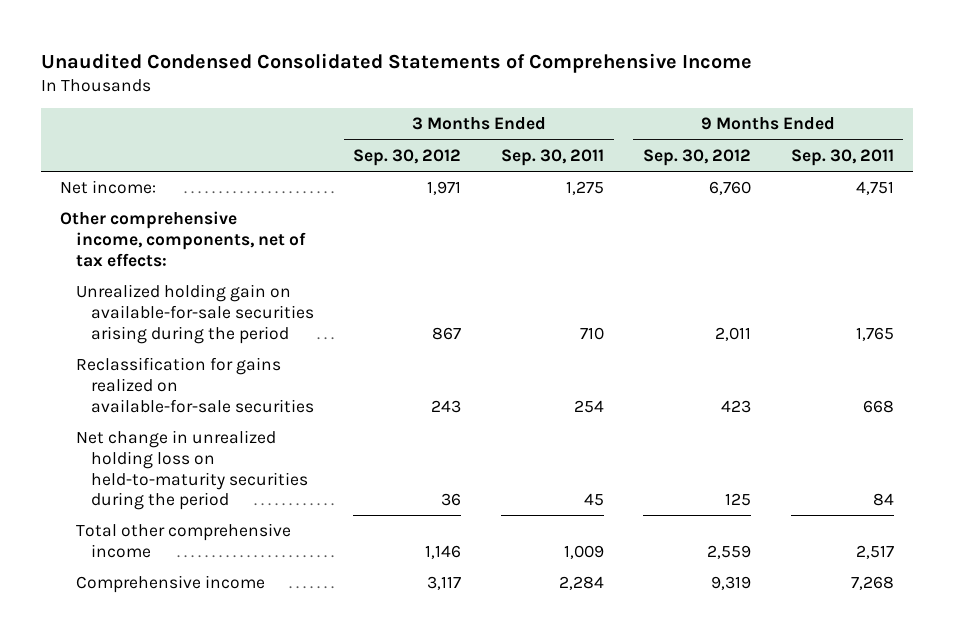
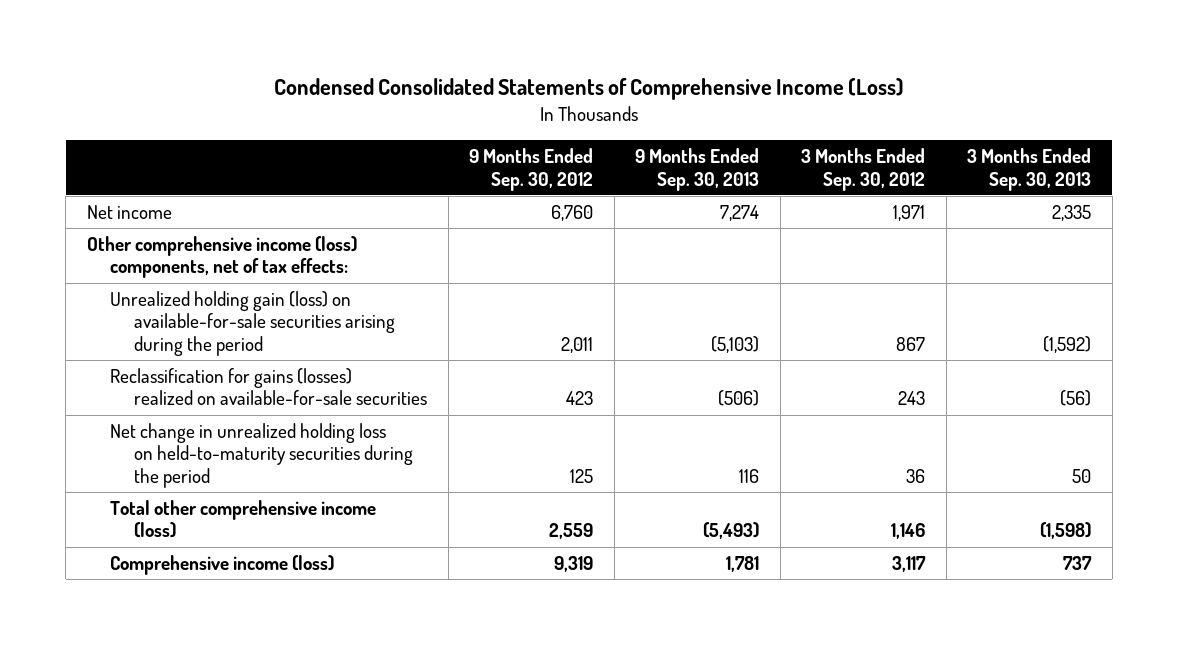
- Unaudited Condensed Consolidated Statements of Comprehensive Income
+ Condensed Consolidated Statements of Comprehensive Income (Loss)
- | 3 Months Ended Sep. 30, 2012 | 3 Months Ended Sep. 30, 2011 | 9 Months Ended Sep. 30, 2012 | 9 Months Ended Sep. 30, 2011
+ | 9 Months Ended Sep. 30, 2012 | 9 Months Ended Sep. 30, 2013 | 3 Months Ended Sep. 30, 2012 | 3 Months Ended Sep. 30, 2013
- Net income: | 1,971 | 1,275 | 6,760 | 4,751
- Other comprehensive income, components, net of tax effects:
- Unrealized holding gain on available-for-sale securities arising during the period | 867 | 710 | 2,011 | 1,765
- Reclassification for gains realized on available-for-sale securities | 243 | 254 | 423 | 668
+ Net income | 6,760 | 7,274 | 1,971 | 2,335
+ Other comprehensive income (loss) components, net of tax effects:
+ Unrealized holding gain (loss) on available-for-sale securities arising during the period | 2,011 | (5,103) | 867 | (1,592)
+ Reclassification for gains (losses) realized on available-for-sale securities | 423 | (506) | 243 | (56)
- Total other comprehensive income | 1,146 | 1,009 | 2,559 | 2,517
- Comprehensive income | 3,117 | 2,284 | 9,319 | 7,268
+ Total other comprehensive income (loss) | 2,559 | (5,493) | 1,146 | (1,598)
+ Comprehensive income (loss) | 9,319 | 1,781 | 3,117 | 737

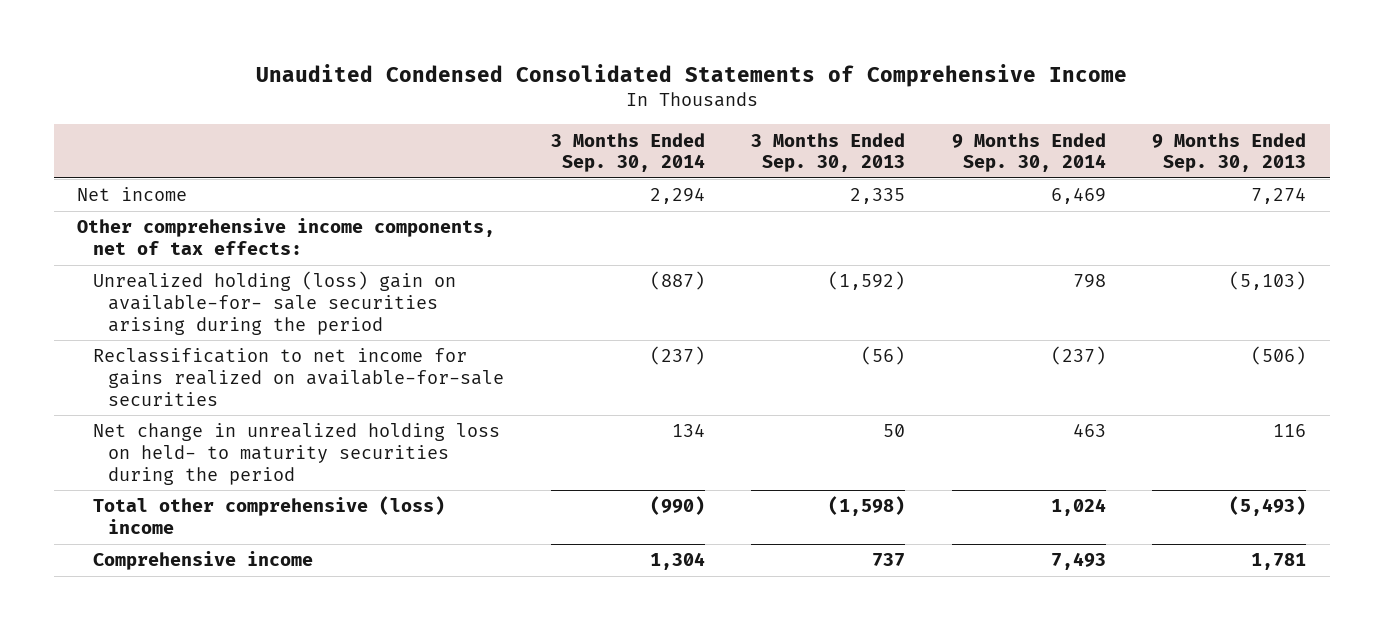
- Condensed Consolidated Statements of Comprehensive Income (Loss)
+ Unaudited Condensed Consolidated Statements of Comprehensive Income
- | 9 Months Ended Sep. 30, 2012 | 9 Months Ended Sep. 30, 2013 | 3 Months Ended Sep. 30, 2012 | 3 Months Ended Sep. 30, 2013
+ | 3 Months Ended Sep. 30, 2014 | 3 Months Ended Sep. 30, 2013 | 9 Months Ended Sep. 30, 2014 | 9 Months Ended Sep. 30, 2013
- Other comprehensive income (loss) components, net of tax effects:
- Unrealized holding gain (loss) on available-for-sale securities arising during the period | 2,011 | (5,103) | 867 | (1,592)
- Reclassification for gains (losses) realized on available-for-sale securities | 423 | (506) | 243 | (56)
- Net change in unrealized holding loss on held-to-maturity securities during the period | 125 | 116 | 36 | 50
- Total other comprehensive income (loss) | 2,559 | (5,493) | 1,146 | (1,598)
- Comprehensive income (loss) | 9,319 | 1,781 | 3,117 | 737
+ Other comprehensive income components, net of tax effects:
+ Unrealized holding (loss) gain on available-for- sale securities arising during the period | (887) | (1,592) | 798 | (5,103)
+ Reclassification to net income for gains realized on available-for-sale securities | (237) | (56) | (237) | (506)
+ Net change in unrealized holding loss on held- to maturity securities during the period | 134 | 50 | 463 | 116
+ Total other comprehensive (loss) income | (990) | (1,598) | 1,024 | (5,493)
+ Comprehensive income | 1,304 | 737 | 7,493 | 1,781

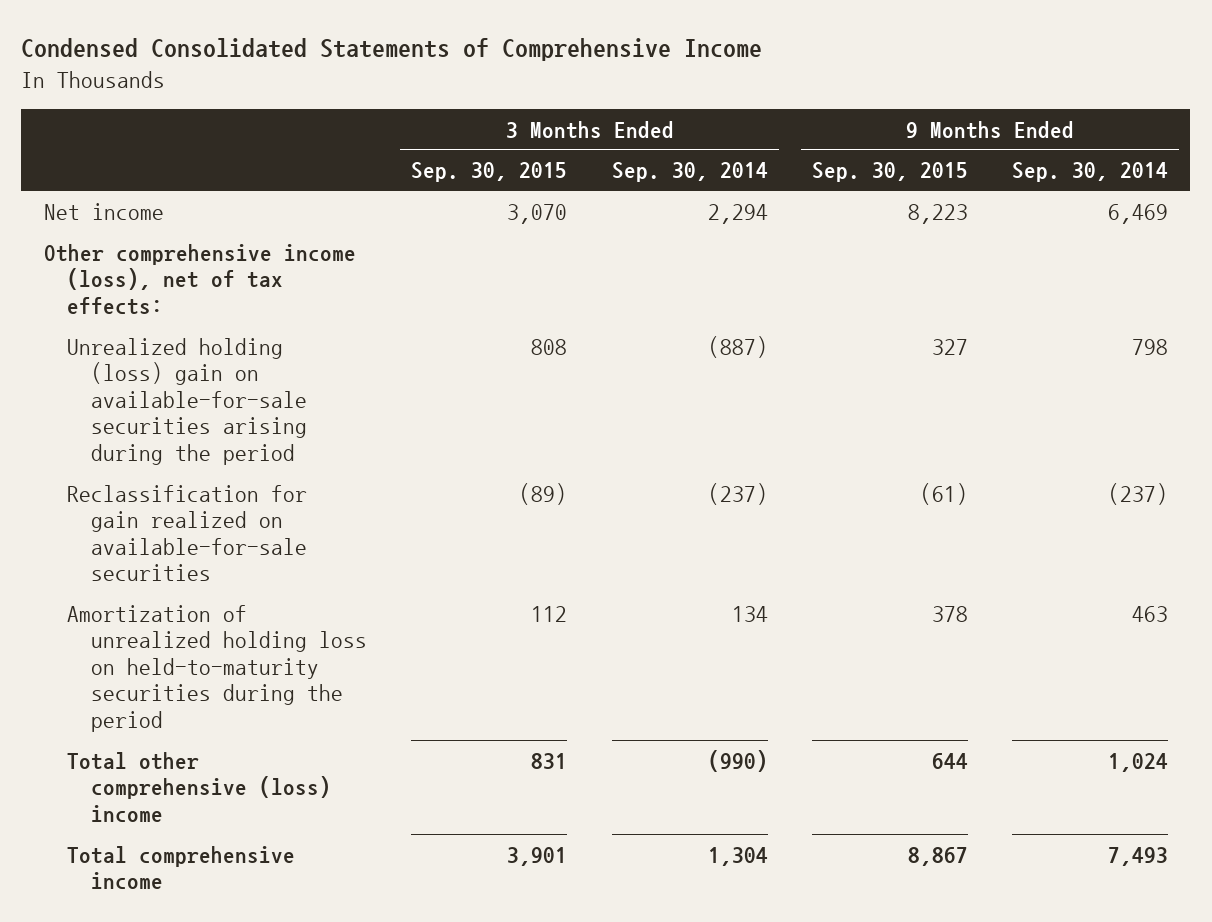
- Unaudited Condensed Consolidated Statements of Comprehensive Income
+ Condensed Consolidated Statements of Comprehensive Income
- | 3 Months Ended Sep. 30, 2014 | 3 Months Ended Sep. 30, 2013 | 9 Months Ended Sep. 30, 2014 | 9 Months Ended Sep. 30, 2013
+ | 3 Months Ended Sep. 30, 2015 | 3 Months Ended Sep. 30, 2014 | 9 Months Ended Sep. 30, 2015 | 9 Months Ended Sep. 30, 2014
- Other comprehensive income components, net of tax effects:
- Unrealized holding (loss) gain on available-for- sale securities arising during the period | (887) | (1,592) | 798 | (5,103)
- Reclassification to net income for gains realized on available-for-sale securities | (237) | (56) | (237) | (506)
- Net change in unrealized holding loss on held- to maturity securities during the period | 134 | 50 | 463 | 116
+ Other comprehensive income (loss), net of tax effects:
+ Unrealized holding (loss) gain on available-for-sale securities arising during the period | 808 | (887) | 327 | 798
+ Reclassification for gain realized on available-for-sale securities | (89) | (237) | (61) | (237)
+ Amortization of unrealized holding loss on held-to-maturity securities during the period | 112 | 134 | 378 | 463
- Comprehensive income | 1,304 | 737 | 7,493 | 1,781
+ Total comprehensive income | 3,901 | 1,304 | 8,867 | 7,493

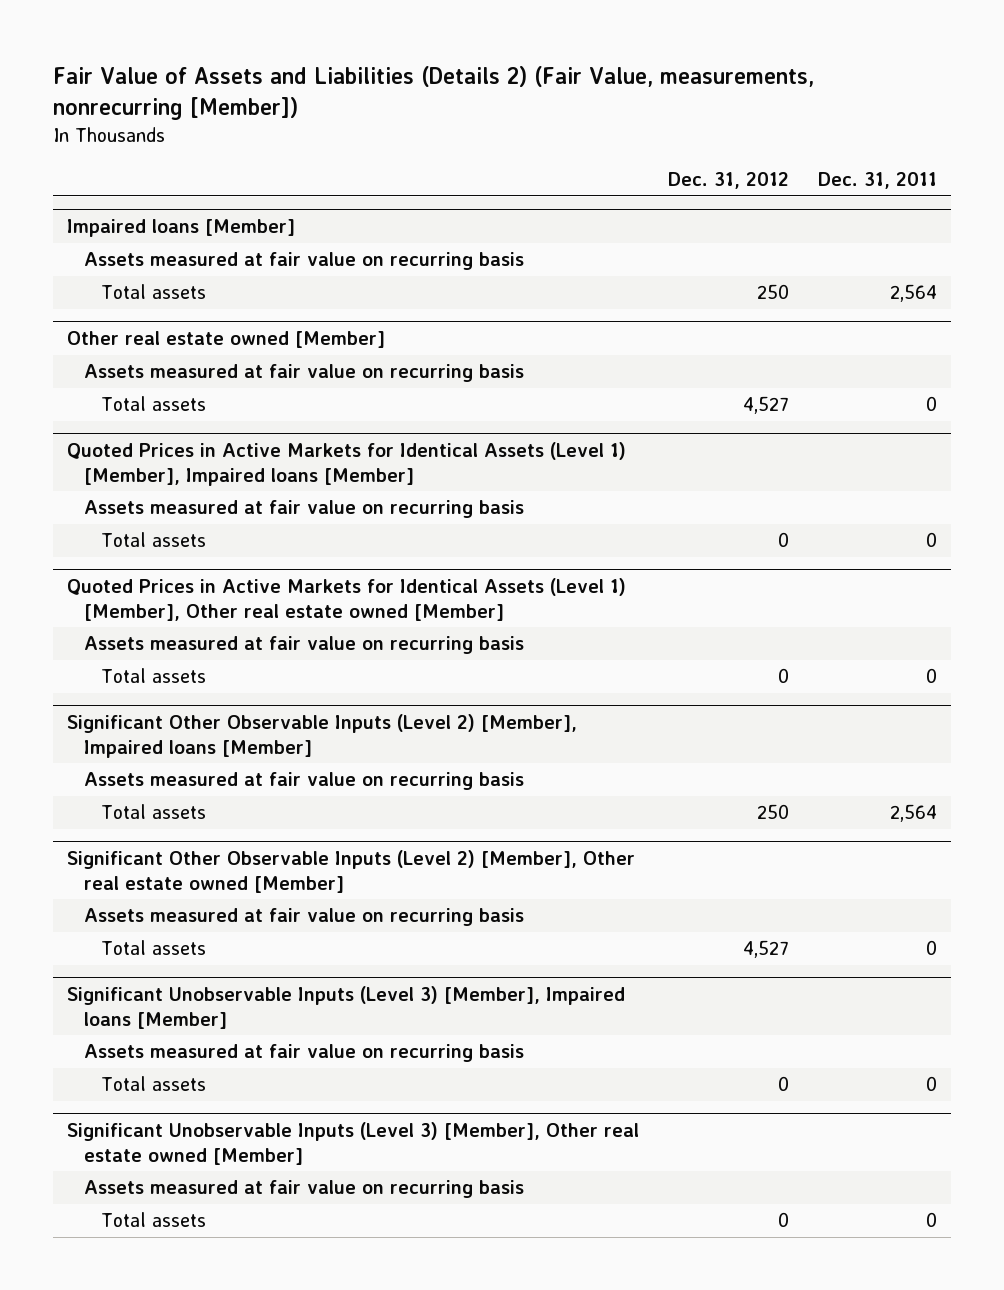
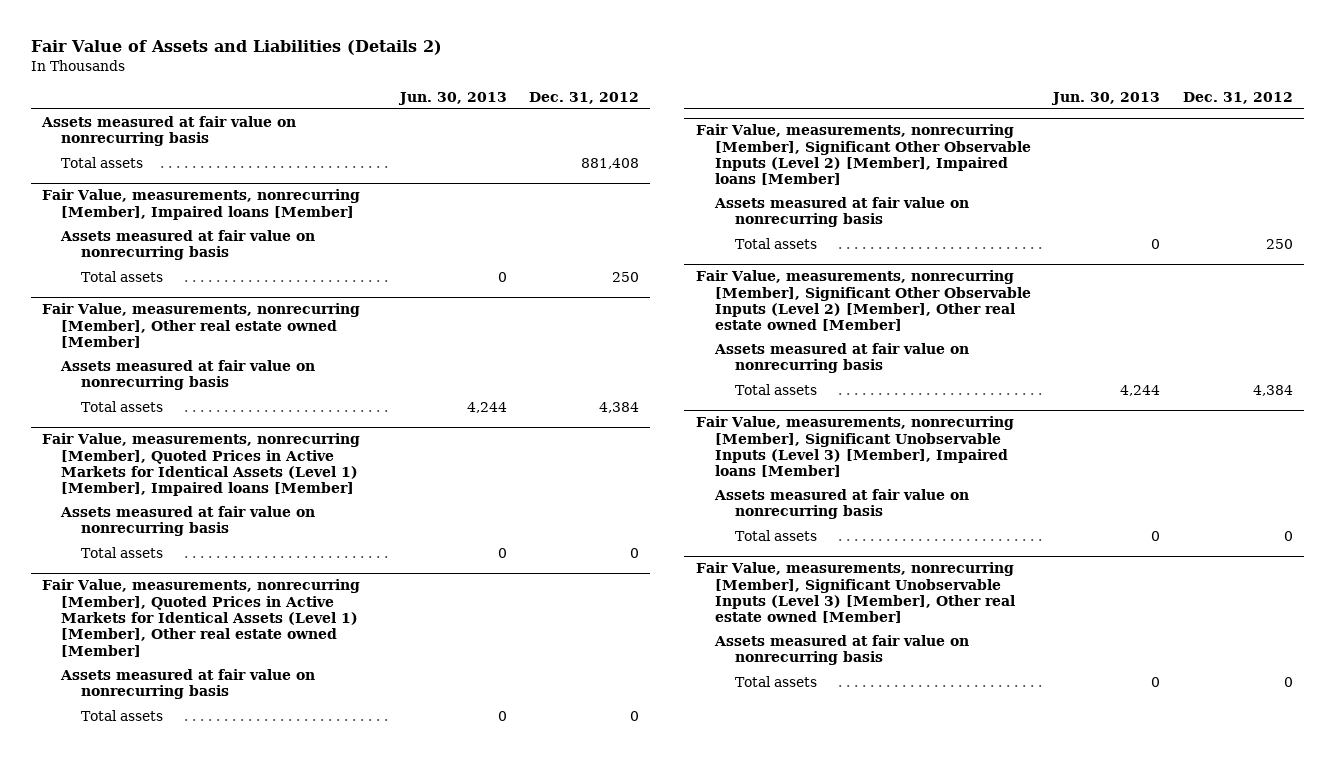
- Fair Value of Assets and Liabilities (Details 2) (Fair Value, measurements, nonrecurring [Member])
+ Fair Value of Assets and Liabilities (Details 2)
- | Dec. 31, 2012 | Dec. 31, 2011
+ | Jun. 30, 2013 | Dec. 31, 2012
- Impaired loans [Member]
- Assets measured at fair value on recurring basis
+ Assets measured at fair value on nonrecurring basis
+ Total assets | | 881,408
+ Fair Value, measurements, nonrecurring [Member], Impaired loans [Member]
+ Assets measured at fair value on nonrecurring basis
- Other real estate owned [Member]
- Assets measured at fair value on recurring basis
- Total assets | 4,527 | 0
- Quoted Prices in Active Markets for Identical Assets (Level 1) [Member], Impaired loans [Member]
- Assets measured at fair value on recurring basis
+ Fair Value, measurements, nonrecurring [Member], Other real estate owned [Member]
+ Assets measured at fair value on nonrecurring basis
+ Total assets | 4,244 | 4,384
+ Fair Value, measurements, nonrecurring [Member], Quoted Prices in Active Markets for Identical Assets (Level 1) [Member], Impaired loans [Member]
+ Assets measured at fair value on nonrecurring basis
- Quoted Prices in Active Markets for Identical Assets (Level 1) [Member], Other real estate owned [Member]
- Assets measured at fair value on recurring basis
+ Fair Value, measurements, nonrecurring [Member], Quoted Prices in Active Markets for Identical Assets (Level 1) [Member], Other real estate owned [Member]
+ Assets measured at fair value on nonrecurring basis
- Significant Other Observable Inputs (Level 2) [Member], Impaired loans [Member]
- Assets measured at fair value on recurring basis
+ Fair Value, measurements, nonrecurring [Member], Significant Other Observable Inputs (Level 2) [Member], Impaired loans [Member]
+ Assets measured at fair value on nonrecurring basis
- Significant Other Observable Inputs (Level 2) [Member], Other real estate owned [Member]
- Assets measured at fair value on recurring basis
- Total assets | 4,527 | 0
- Significant Unobservable Inputs (Level 3) [Member], Impaired loans [Member]
- Assets measured at fair value on recurring basis
+ Fair Value, measurements, nonrecurring [Member], Significant Other Observable Inputs (Level 2) [Member], Other real estate owned [Member]
+ Assets measured at fair value on nonrecurring basis
+ Total assets | 4,244 | 4,384
+ Fair Value, measurements, nonrecurring [Member], Significant Unobservable Inputs (Level 3) [Member], Impaired loans [Member]
+ Assets measured at fair value on nonrecurring basis
- Significant Unobservable Inputs (Level 3) [Member], Other real estate owned [Member]
- Assets measured at fair value on recurring basis
+ Fair Value, measurements, nonrecurring [Member], Significant Unobservable Inputs (Level 3) [Member], Other real estate owned [Member]
+ Assets measured at fair value on nonrecurring basis

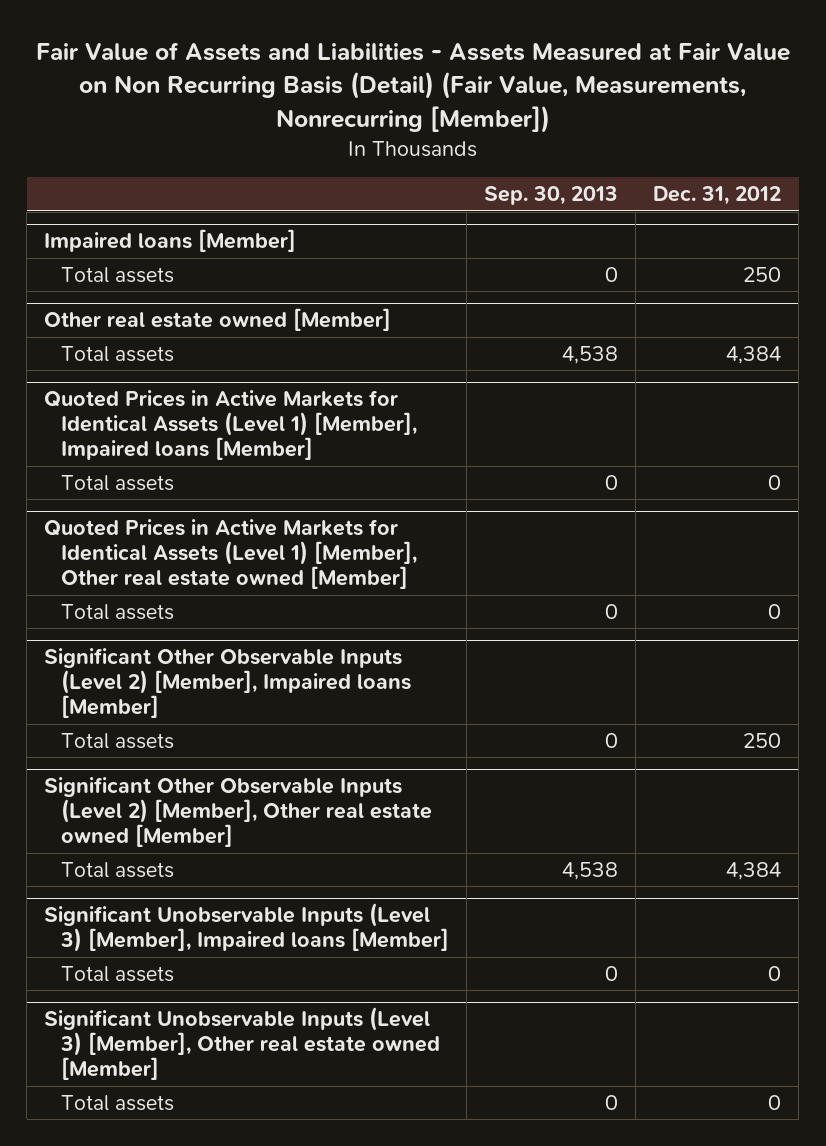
- Fair Value of Assets and Liabilities (Details 2)
+ Fair Value of Assets and Liabilities - Assets Measured at Fair Value on Non Recurring Basis (Detail) (Fair Value, Measurements, Nonrecurring [Member])
- | Jun. 30, 2013 | Dec. 31, 2012
+ | Sep. 30, 2013 | Dec. 31, 2012
- Assets measured at fair value on nonrecurring basis
- Total assets | | 881,408
- Fair Value, measurements, nonrecurring [Member], Impaired loans [Member]
- Assets measured at fair value on nonrecurring basis
+ Impaired loans [Member]
- Fair Value, measurements, nonrecurring [Member], Other real estate owned [Member]
- Assets measured at fair value on nonrecurring basis
+ Other real estate owned [Member]
- Fair Value, measurements, nonrecurring [Member], Quoted Prices in Active Markets for Identical Assets (Level 1) [Member], Impaired loans [Member]
- Assets measured at fair value on nonrecurring basis
+ Quoted Prices in Active Markets for Identical Assets (Level 1) [Member], Impaired loans [Member]
- Fair Value, measurements, nonrecurring [Member], Quoted Prices in Active Markets for Identical Assets (Level 1) [Member], Other real estate owned [Member]
- Assets measured at fair value on nonrecurring basis
+ Quoted Prices in Active Markets for Identical Assets (Level 1) [Member], Other real estate owned [Member]
- Fair Value, measurements, nonrecurring [Member], Significant Other Observable Inputs (Level 2) [Member], Impaired loans [Member]
- Assets measured at fair value on nonrecurring basis
+ Significant Other Observable Inputs (Level 2) [Member], Impaired loans [Member]
- Fair Value, measurements, nonrecurring [Member], Significant Other Observable Inputs (Level 2) [Member], Other real estate owned [Member]
- Assets measured at fair value on nonrecurring basis
+ Significant Other Observable Inputs (Level 2) [Member], Other real estate owned [Member]
- Fair Value, measurements, nonrecurring [Member], Significant Unobservable Inputs (Level 3) [Member], Impaired loans [Member]
- Assets measured at fair value on nonrecurring basis
+ Significant Unobservable Inputs (Level 3) [Member], Impaired loans [Member]
- Fair Value, measurements, nonrecurring [Member], Significant Unobservable Inputs (Level 3) [Member], Other real estate owned [Member]
- Assets measured at fair value on nonrecurring basis
+ Significant Unobservable Inputs (Level 3) [Member], Other real estate owned [Member]

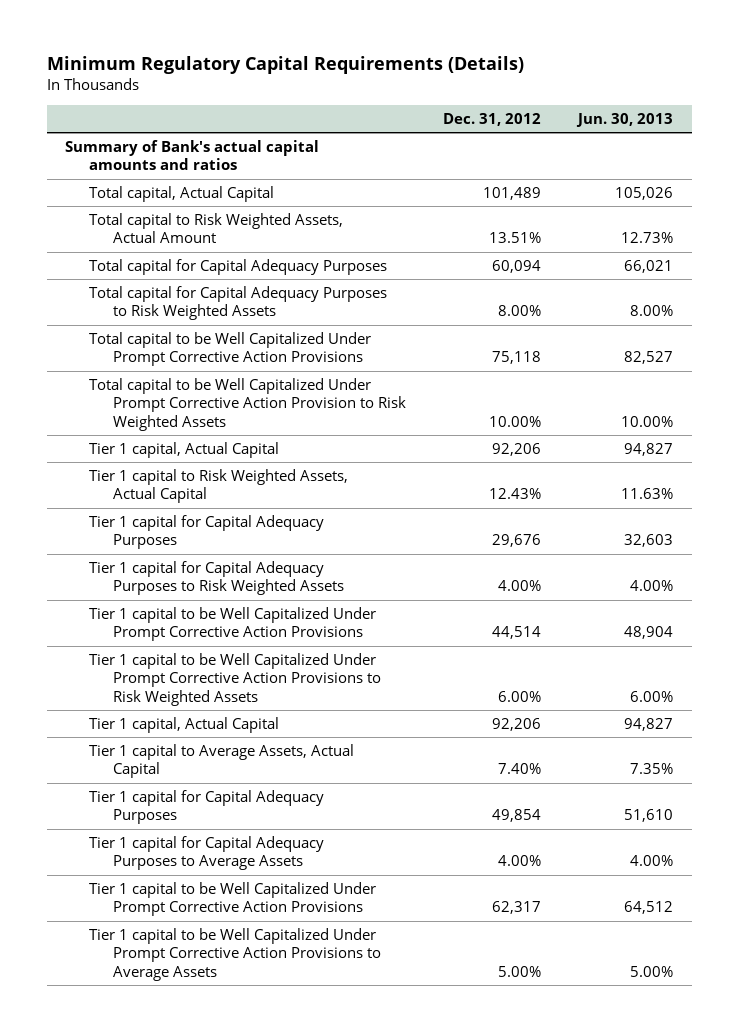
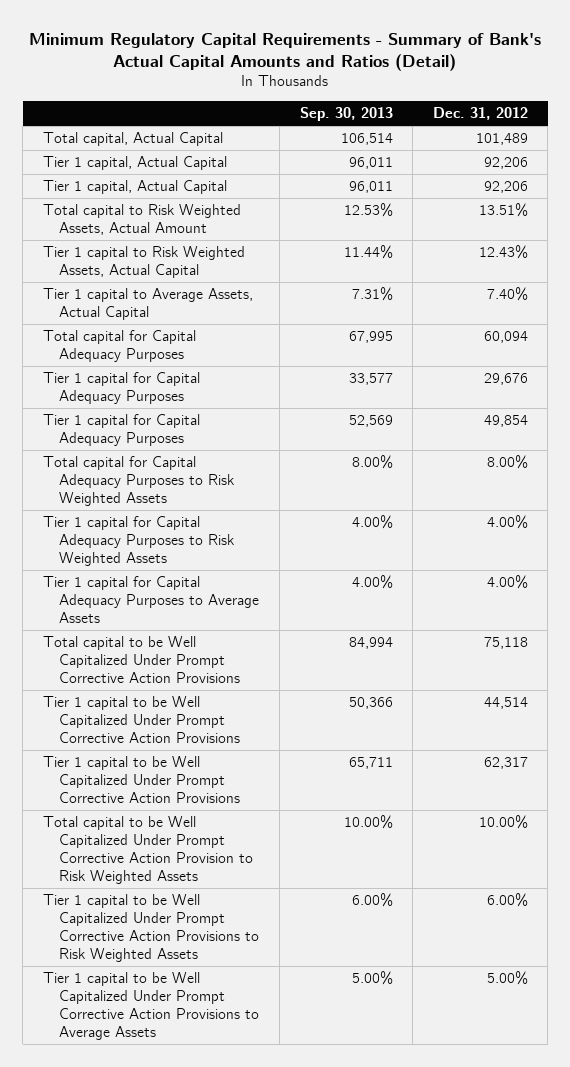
- Minimum Regulatory Capital Requirements (Details)
+ Minimum Regulatory Capital Requirements - Summary of Bank's Actual Capital Amounts and Ratios (Detail)
- | Dec. 31, 2012 | Jun. 30, 2013
+ | Sep. 30, 2013 | Dec. 31, 2012
- Summary of Bank's actual capital amounts and ratios
moved down: Total capital to Risk Weighted Assets, Actual Amount | 12.53% | 13.51%
moved down: Tier 1 capital to Risk Weighted Assets, Actual Capital | 11.44% | 12.43%
moved down: Total capital for Capital Adequacy Purposes | 67,995 | 60,094
moved down: Tier 1 capital for Capital Adequacy Purposes | 33,577 | 29,676
moved down: Total capital for Capital Adequacy Purposes to Risk Weighted Assets | 8.00% | 8.00%
moved down: Tier 1 capital for Capital Adequacy Purposes to Risk Weighted Assets | 4.00% | 4.00%
moved down: Total capital to be Well Capitalized Under Prompt Corrective Action Provisions | 84,994 | 75,118
moved down: Tier 1 capital to be Well Capitalized Under Prompt Corrective Action Provisions | 50,366 | 44,514
moved down: Total capital to be Well Capitalized Under Prompt Corrective Action Provision to Risk Weighted Assets | 10.00% | 10.00%
moved down: Tier 1 capital to be Well Capitalized Under Prompt Corrective Action Provisions to Risk Weighted Assets | 6.00% | 6.00%

